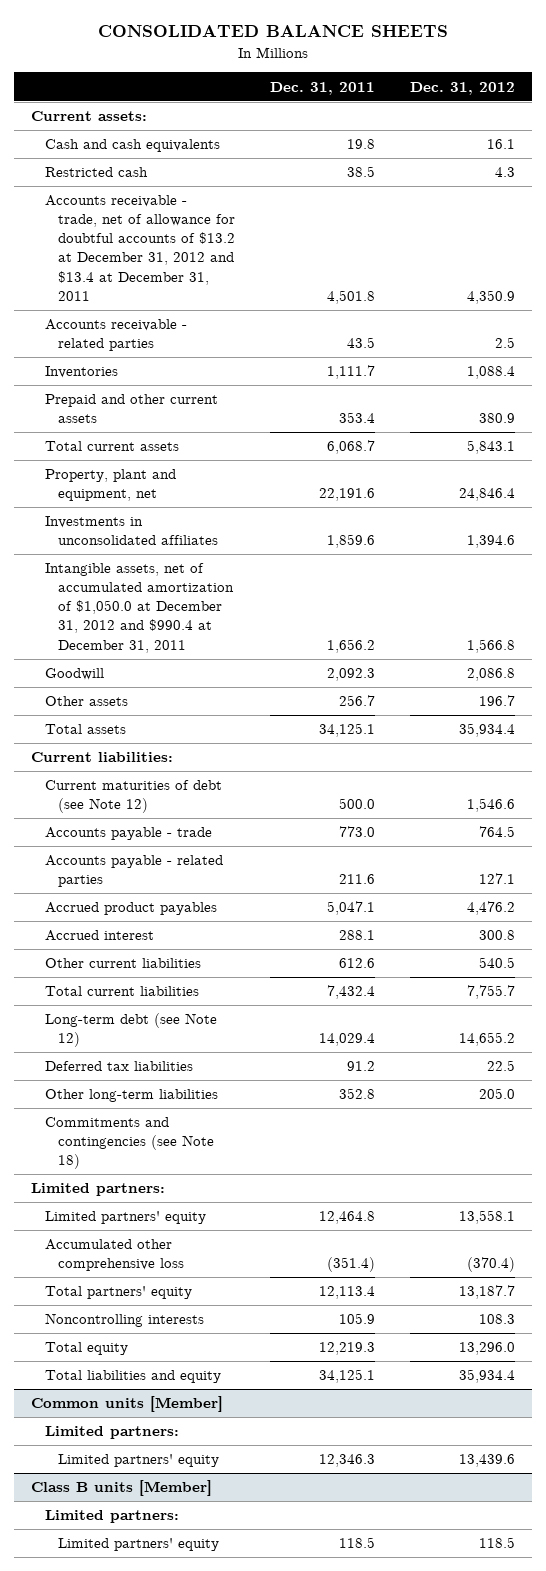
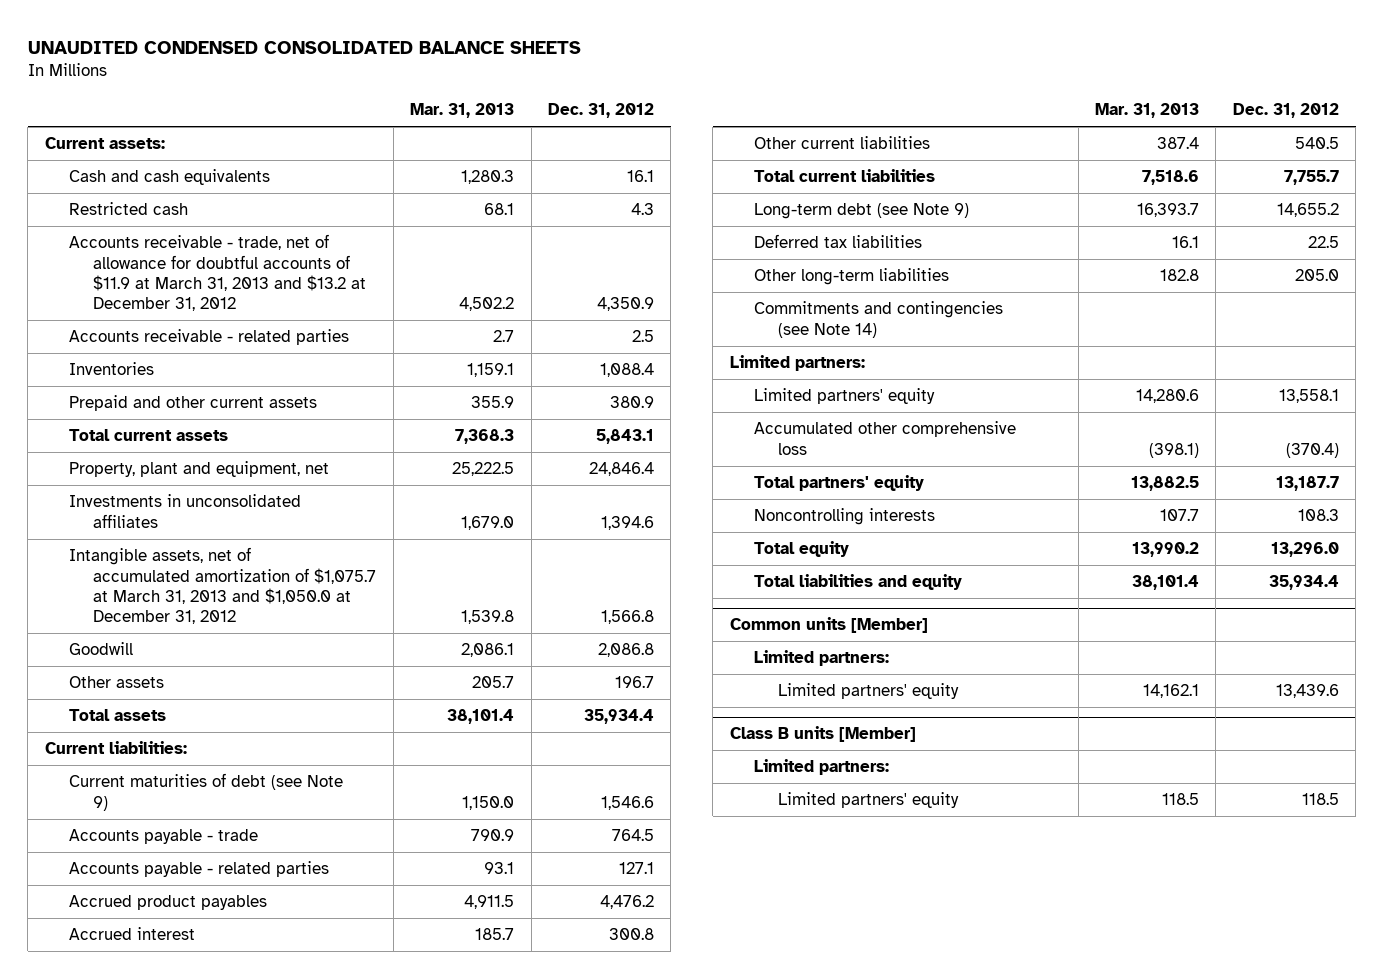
- CONSOLIDATED BALANCE SHEETS
+ UNAUDITED CONDENSED CONSOLIDATED BALANCE SHEETS
- | Dec. 31, 2011 | Dec. 31, 2012
+ | Mar. 31, 2013 | Dec. 31, 2012
- Accounts receivable - trade, net of allowance for doubtful accounts of $13.2 at December 31, 2012 and $13.4 at December 31, 2011 | 4,501.8 | 4,350.9
+ Accounts receivable - trade, net of allowance for doubtful accounts of $11.9 at March 31, 2013 and $13.2 at December 31, 2012 | 4,502.2 | 4,350.9
- Intangible assets, net of accumulated amortization of $1,050.0 at December 31, 2012 and $990.4 at December 31, 2011 | 1,656.2 | 1,566.8
+ Intangible assets, net of accumulated amortization of $1,075.7 at March 31, 2013 and $1,050.0 at December 31, 2012 | 1,539.8 | 1,566.8
- Current maturities of debt (see Note 12) | 500.0 | 1,546.6
+ Current maturities of debt (see Note 9) | 1,150.0 | 1,546.6
- Long-term debt (see Note 12) | 14,029.4 | 14,655.2
+ Long-term debt (see Note 9) | 16,393.7 | 14,655.2
- Commitments and contingencies (see Note 18)
+ Commitments and contingencies (see Note 14)

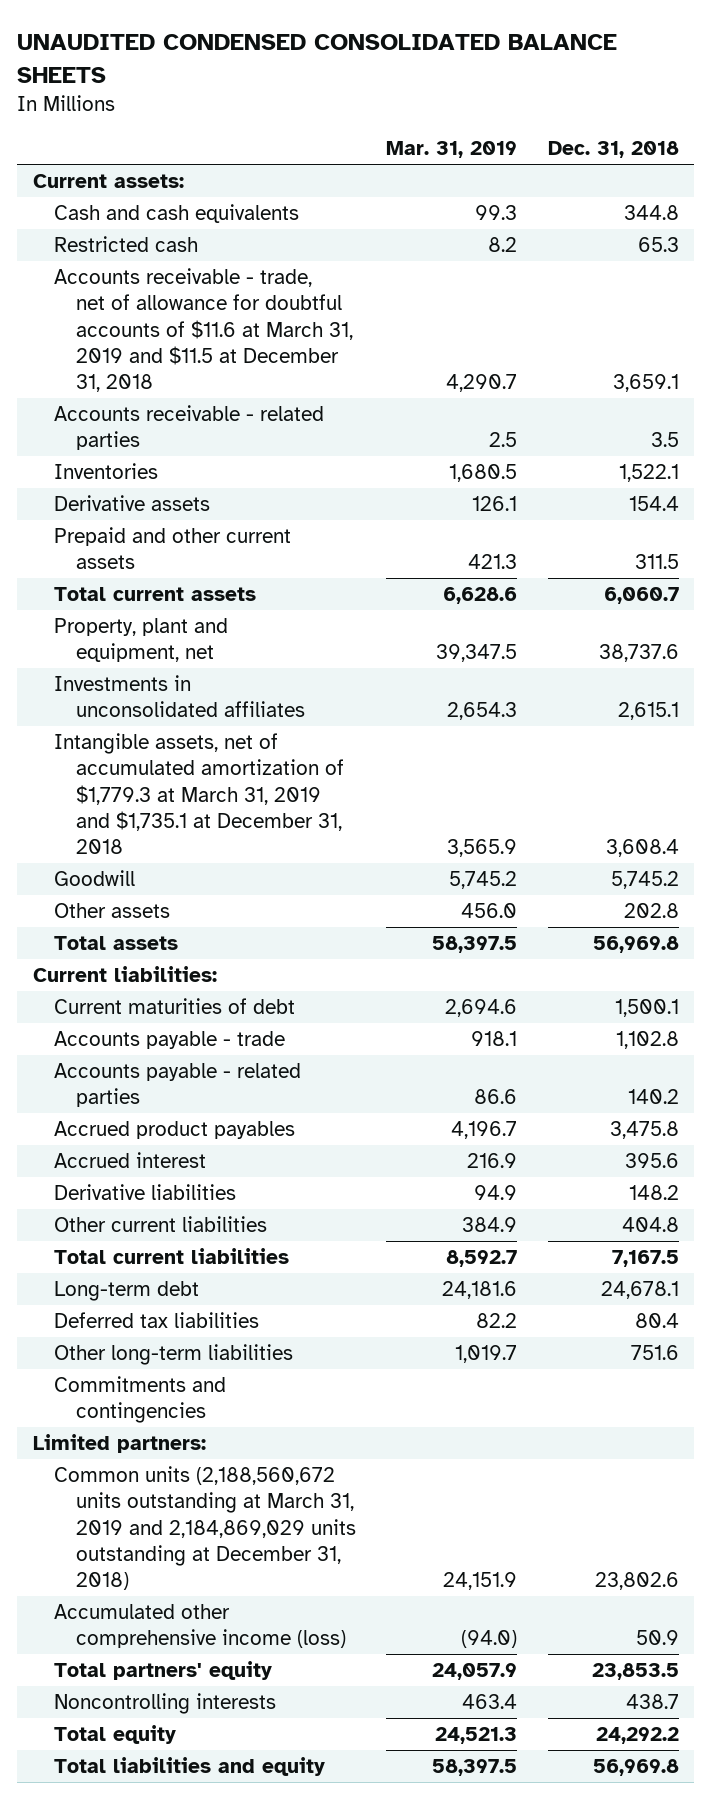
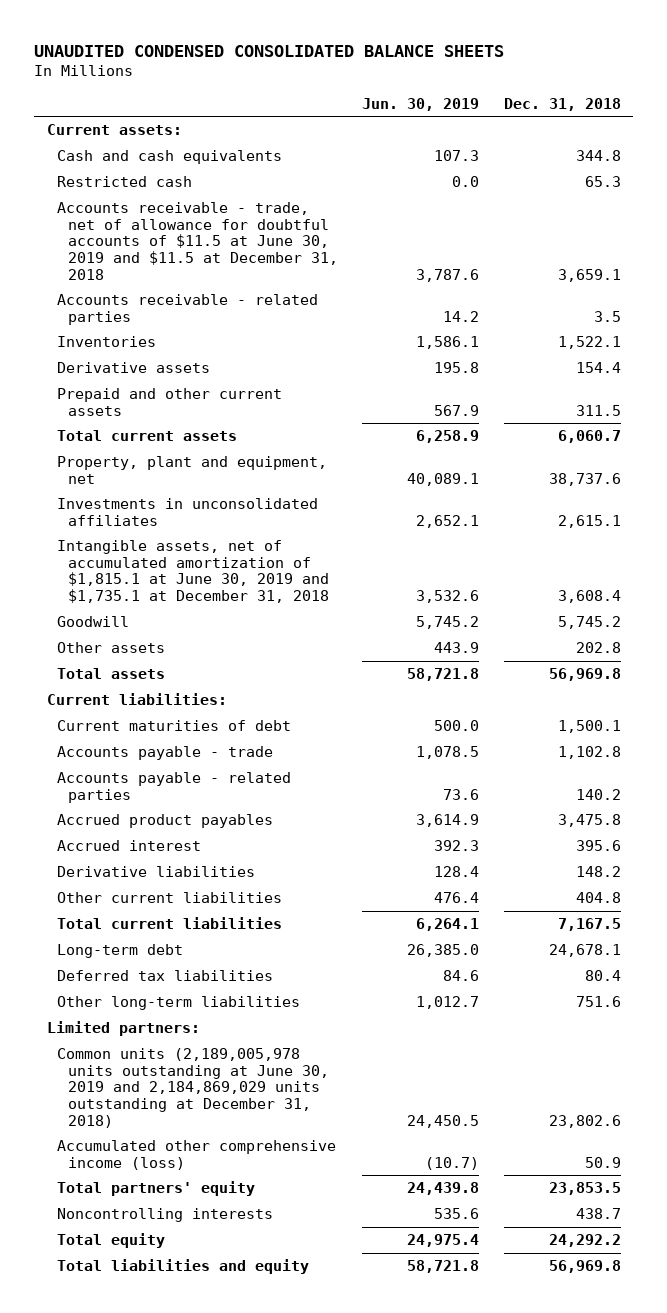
- | Mar. 31, 2019 | Dec. 31, 2018
+ | Jun. 30, 2019 | Dec. 31, 2018
- Accounts receivable - trade, net of allowance for doubtful accounts of $11.6 at March 31, 2019 and $11.5 at December 31, 2018 | 4,290.7 | 3,659.1
+ Accounts receivable - trade, net of allowance for doubtful accounts of $11.5 at June 30, 2019 and $11.5 at December 31, 2018 | 3,787.6 | 3,659.1
- Intangible assets, net of accumulated amortization of $1,779.3 at March 31, 2019 and $1,735.1 at December 31, 2018 | 3,565.9 | 3,608.4
+ Intangible assets, net of accumulated amortization of $1,815.1 at June 30, 2019 and $1,735.1 at December 31, 2018 | 3,532.6 | 3,608.4
- Commitments and contingencies
- Common units (2,188,560,672 units outstanding at March 31, 2019 and 2,184,869,029 units outstanding at December 31, 2018) | 24,151.9 | 23,802.6
+ Common units (2,189,005,978 units outstanding at June 30, 2019 and 2,184,869,029 units outstanding at December 31, 2018) | 24,450.5 | 23,802.6

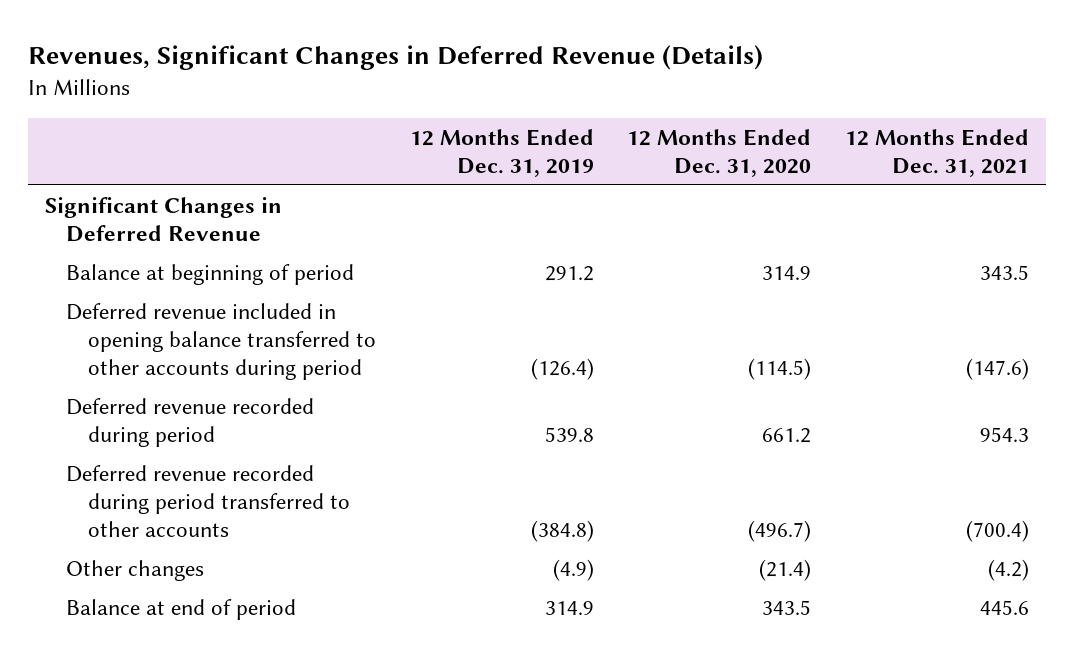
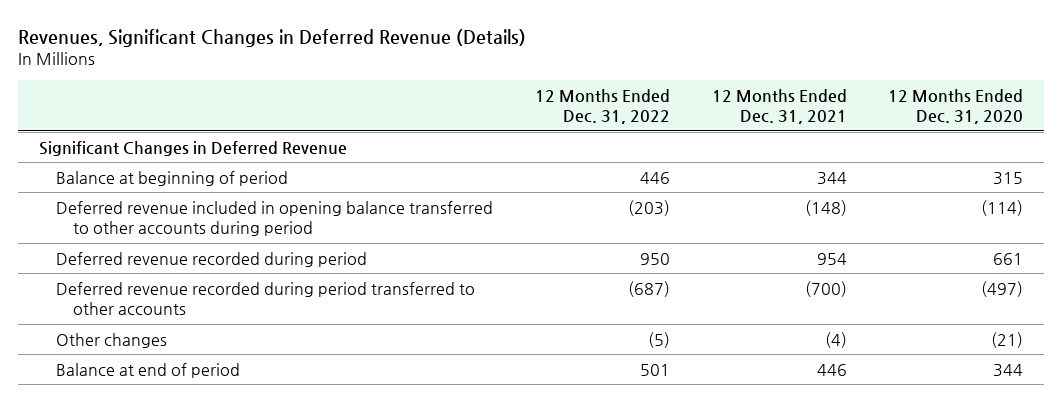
- | 12 Months Ended Dec. 31, 2019 | 12 Months Ended Dec. 31, 2020 | 12 Months Ended Dec. 31, 2021
+ | 12 Months Ended Dec. 31, 2022 | 12 Months Ended Dec. 31, 2021 | 12 Months Ended Dec. 31, 2020
- Balance at beginning of period | 291.2 | 314.9 | 343.5
- Deferred revenue included in opening balance transferred to other accounts during period | (126.4) | (114.5) | (147.6)
- Deferred revenue recorded during period | 539.8 | 661.2 | 954.3
- Deferred revenue recorded during period transferred to other accounts | (384.8) | (496.7) | (700.4)
- Other changes | (4.9) | (21.4) | (4.2)
- Balance at end of period | 314.9 | 343.5 | 445.6
+ Balance at beginning of period | 446 | 344 | 315
+ Deferred revenue included in opening balance transferred to other accounts during period | (203) | (148) | (114)
+ Deferred revenue recorded during period | 950 | 954 | 661
+ Deferred revenue recorded during period transferred to other accounts | (687) | (700) | (497)
+ Other changes | (5) | (4) | (21)
+ Balance at end of period | 501 | 446 | 344

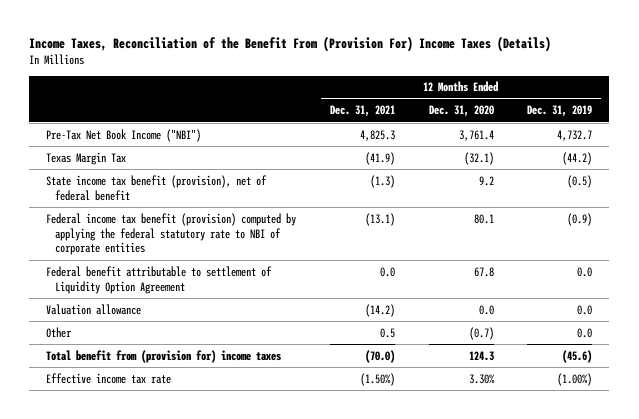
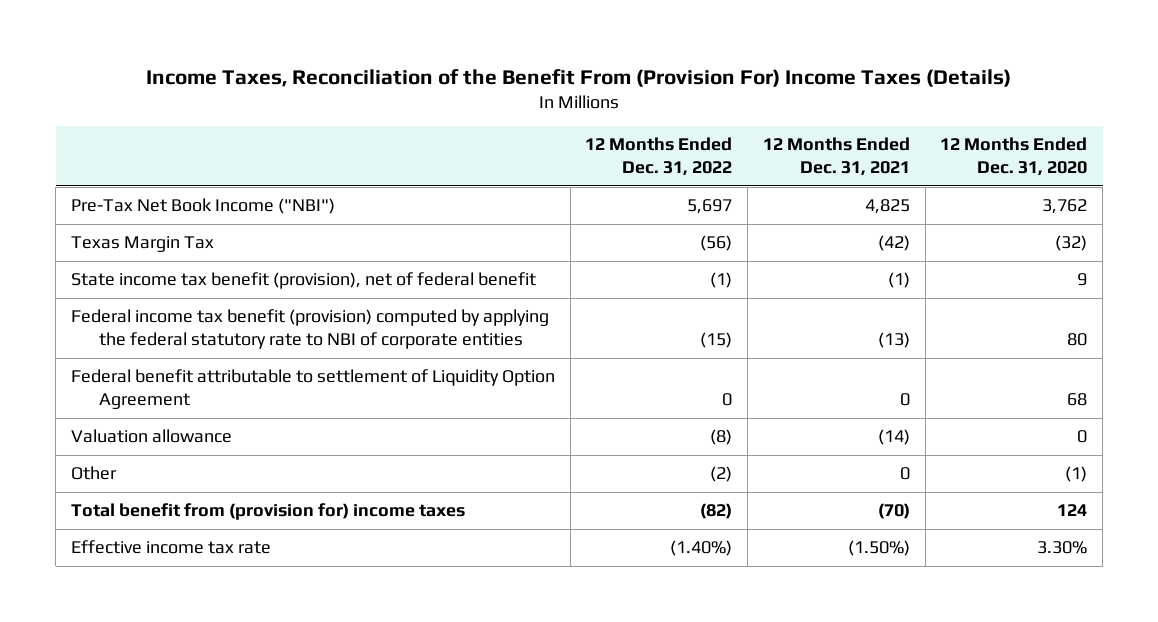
- | 12 Months Ended Dec. 31, 2021 | 12 Months Ended Dec. 31, 2020 | 12 Months Ended Dec. 31, 2019
+ | 12 Months Ended Dec. 31, 2022 | 12 Months Ended Dec. 31, 2021 | 12 Months Ended Dec. 31, 2020
- Pre-Tax Net Book Income ("NBI") | 4,825.3 | 3,761.4 | 4,732.7
- Texas Margin Tax | (41.9) | (32.1) | (44.2)
- State income tax benefit (provision), net of federal benefit | (1.3) | 9.2 | (0.5)
- Federal income tax benefit (provision) computed by applying the federal statutory rate to NBI of corporate entities | (13.1) | 80.1 | (0.9)
- Federal benefit attributable to settlement of Liquidity Option Agreement | 0.0 | 67.8 | 0.0
- Valuation allowance | (14.2) | 0.0 | 0.0
- Other | 0.5 | (0.7) | 0.0
- Total benefit from (provision for) income taxes | (70.0) | 124.3 | (45.6)
+ Pre-Tax Net Book Income ("NBI") | 5,697 | 4,825 | 3,762
+ Texas Margin Tax | (56) | (42) | (32)
+ State income tax benefit (provision), net of federal benefit | (1) | (1) | 9
+ Federal income tax benefit (provision) computed by applying the federal statutory rate to NBI of corporate entities | (15) | (13) | 80
+ Federal benefit attributable to settlement of Liquidity Option Agreement | 0 | 0 | 68
+ Valuation allowance | (8) | (14) | 0
+ Other | (2) | 0 | (1)
+ Total benefit from (provision for) income taxes | (82) | (70) | 124

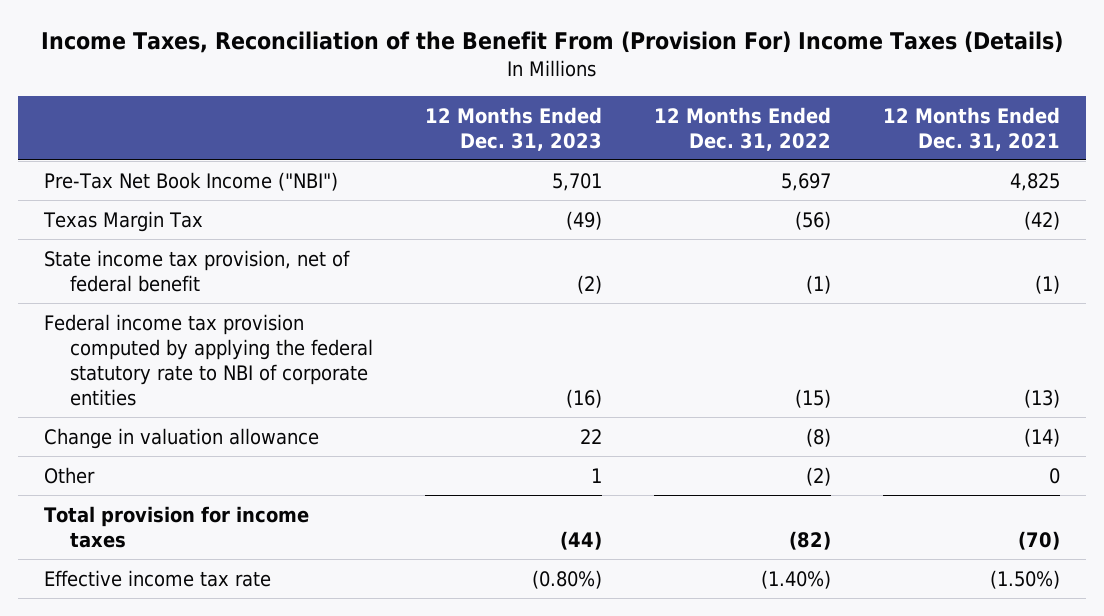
- | 12 Months Ended Dec. 31, 2022 | 12 Months Ended Dec. 31, 2021 | 12 Months Ended Dec. 31, 2020
+ | 12 Months Ended Dec. 31, 2023 | 12 Months Ended Dec. 31, 2022 | 12 Months Ended Dec. 31, 2021
- State income tax benefit (provision), net of federal benefit | (1) | (1) | 9
- Federal income tax benefit (provision) computed by applying the federal statutory rate to NBI of corporate entities | (15) | (13) | 80
- Federal benefit attributable to settlement of Liquidity Option Agreement | 0 | 0 | 68
- Valuation allowance | (8) | (14) | 0
+ State income tax provision, net of federal benefit | (2) | (1) | (1)
+ Federal income tax provision computed by applying the federal statutory rate to NBI of corporate entities | (16) | (15) | (13)
+ Change in valuation allowance | 22 | (8) | (14)
- Total benefit from (provision for) income taxes | (82) | (70) | 124
+ Total provision for income taxes | (44) | (82) | (70)

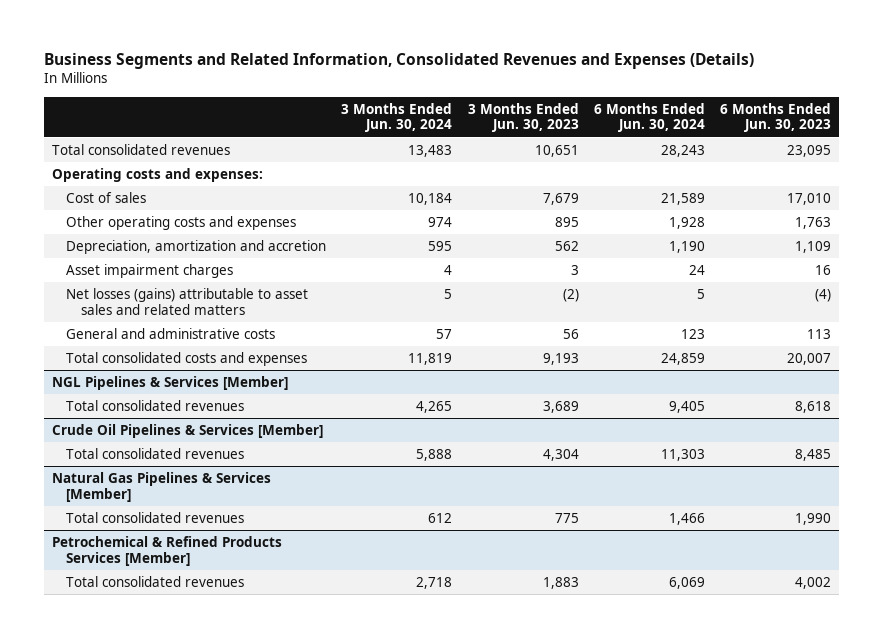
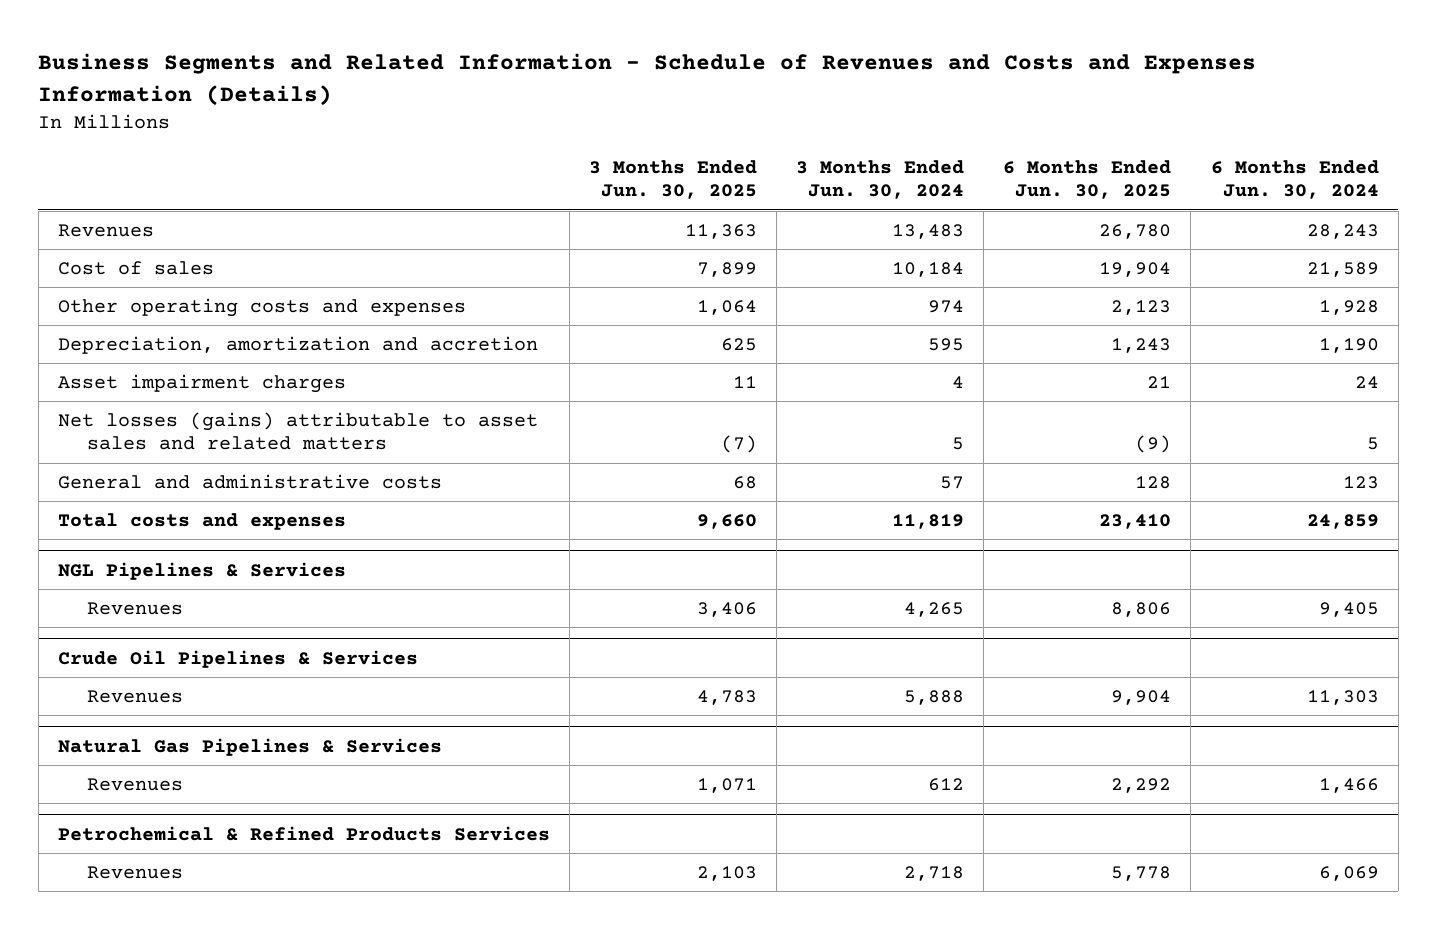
- Business Segments and Related Information, Consolidated Revenues and Expenses (Details)
+ Business Segments and Related Information - Schedule of Revenues and Costs and Expenses Information (Details)
- | 3 Months Ended Jun. 30, 2024 | 3 Months Ended Jun. 30, 2023 | 6 Months Ended Jun. 30, 2024 | 6 Months Ended Jun. 30, 2023
+ | 3 Months Ended Jun. 30, 2025 | 3 Months Ended Jun. 30, 2024 | 6 Months Ended Jun. 30, 2025 | 6 Months Ended Jun. 30, 2024
- Total consolidated revenues | 13,483 | 10,651 | 28,243 | 23,095
- Operating costs and expenses:
+ Revenues | 11,363 | 13,483 | 26,780 | 28,243
- Total consolidated costs and expenses | 11,819 | 9,193 | 24,859 | 20,007
- NGL Pipelines & Services [Member]
- Total consolidated revenues | 4,265 | 3,689 | 9,405 | 8,618
- Crude Oil Pipelines & Services [Member]
- Total consolidated revenues | 5,888 | 4,304 | 11,303 | 8,485
- Natural Gas Pipelines & Services [Member]
- Total consolidated revenues | 612 | 775 | 1,466 | 1,990
- Petrochemical & Refined Products Services [Member]
- Total consolidated revenues | 2,718 | 1,883 | 6,069 | 4,002
+ Total costs and expenses | 9,660 | 11,819 | 23,410 | 24,859
+ NGL Pipelines & Services
+ Revenues | 3,406 | 4,265 | 8,806 | 9,405
+ Crude Oil Pipelines & Services
+ Revenues | 4,783 | 5,888 | 9,904 | 11,303
+ Natural Gas Pipelines & Services
+ Revenues | 1,071 | 612 | 2,292 | 1,466
+ Petrochemical & Refined Products Services
+ Revenues | 2,103 | 2,718 | 5,778 | 6,069

